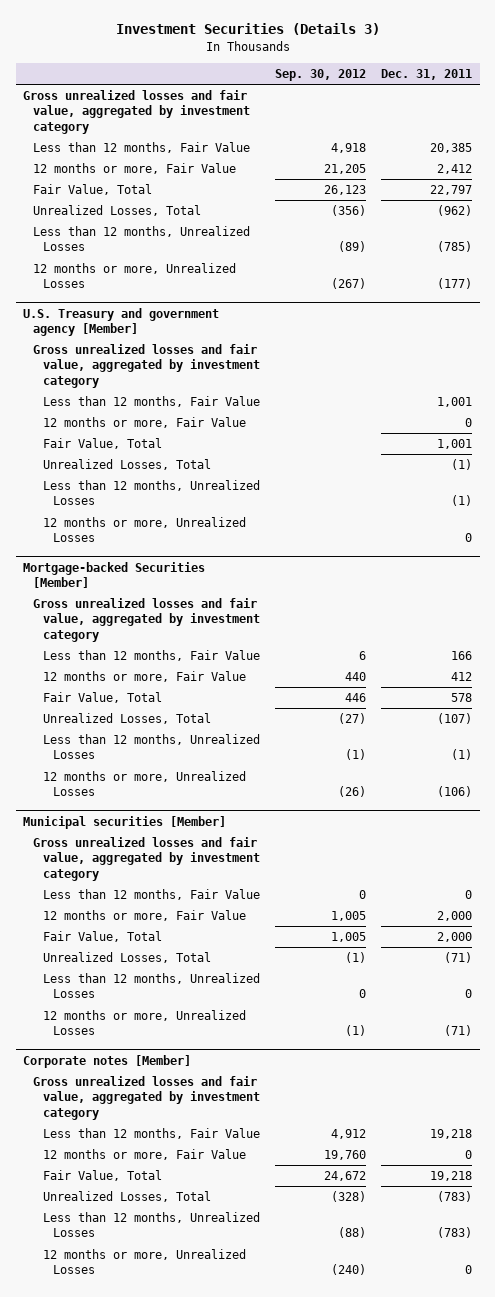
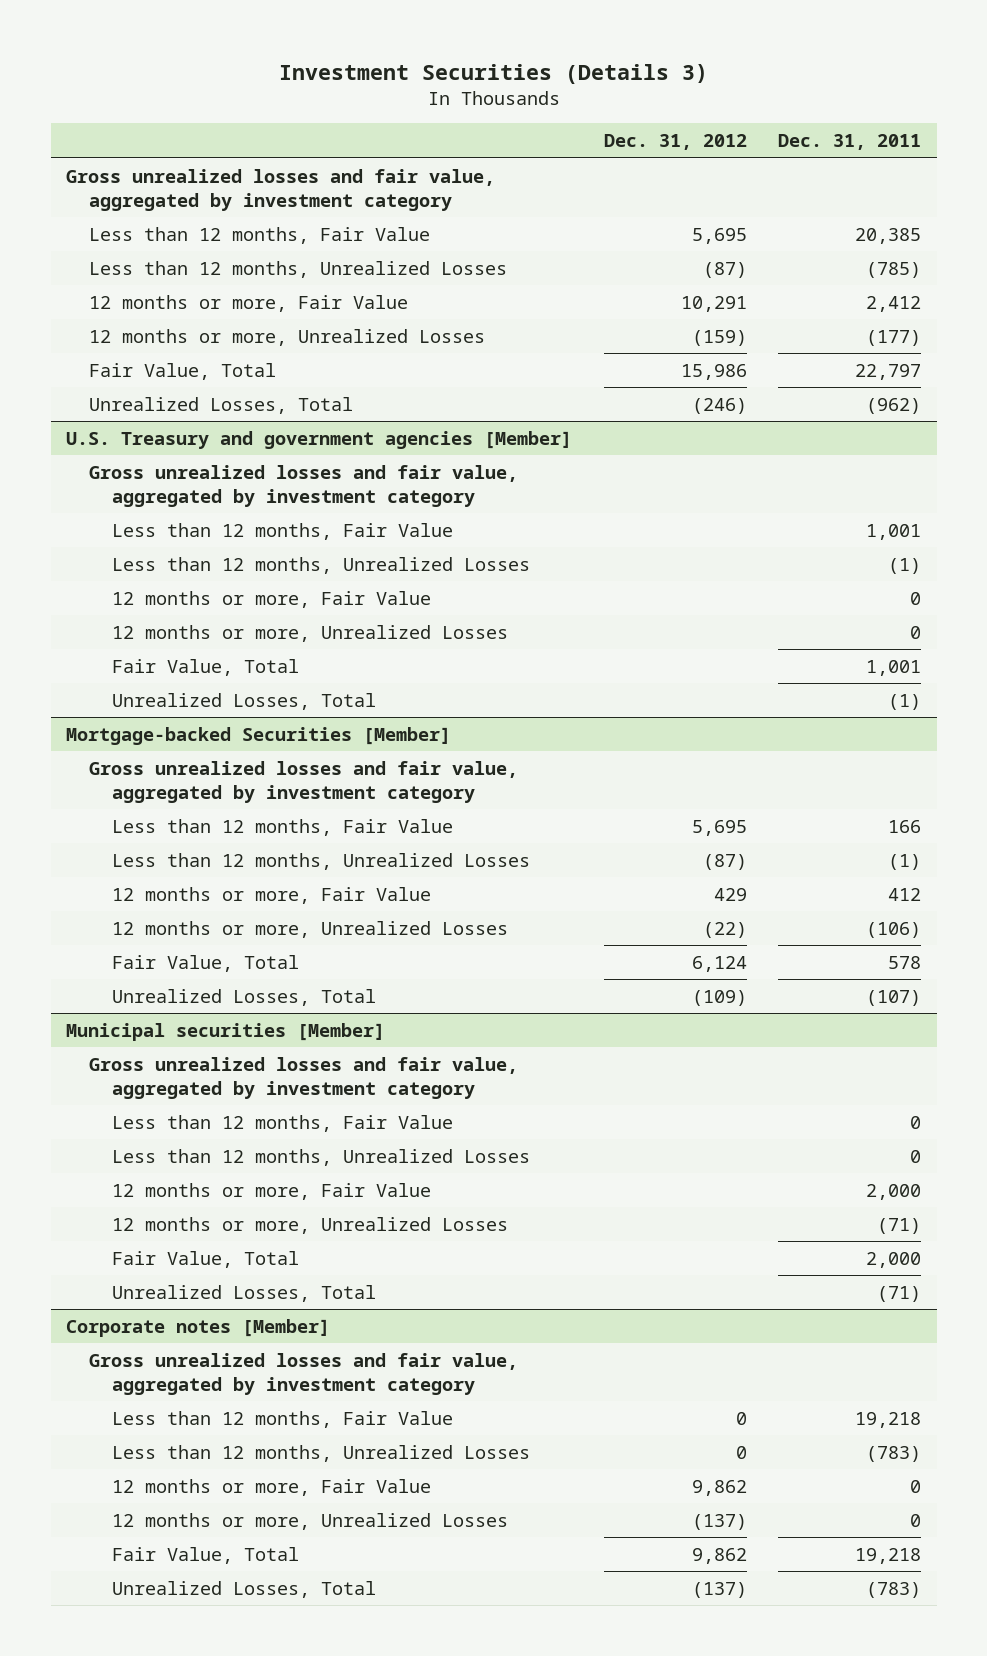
- | Sep. 30, 2012 | Dec. 31, 2011
+ | Dec. 31, 2012 | Dec. 31, 2011
moved up: Less than 12 months, Unrealized Losses | (87) | (785)
moved up: 12 months or more, Unrealized Losses | (159) | (177)
- U.S. Treasury and government agency [Member]
+ U.S. Treasury and government agencies [Member]
+ Less than 12 months, Unrealized Losses | | (1)
+ 12 months or more, Unrealized Losses | | 0
- Less than 12 months, Unrealized Losses | | (1)
- 12 months or more, Unrealized Losses | | 0
@ Mortgage-backed Securities [Member]
moved up: Less than 12 months, Unrealized Losses | (87) | (1)
moved up: 12 months or more, Unrealized Losses | (22) | (106)
@ Municipal securities [Member]
moved up: Less than 12 months, Unrealized Losses | | 0
moved up: 12 months or more, Unrealized Losses | | (71)
@ Corporate notes [Member]
moved up: Less than 12 months, Unrealized Losses | 0 | (783)
moved up: 12 months or more, Unrealized Losses | (137) | 0

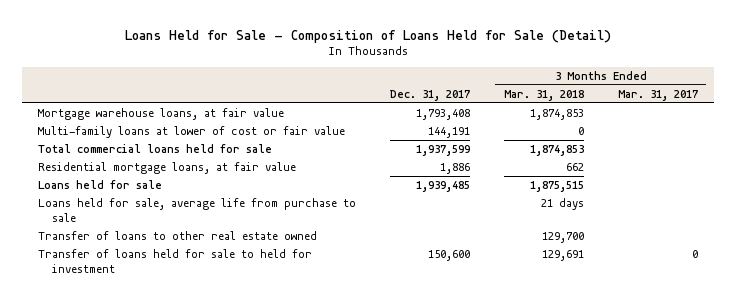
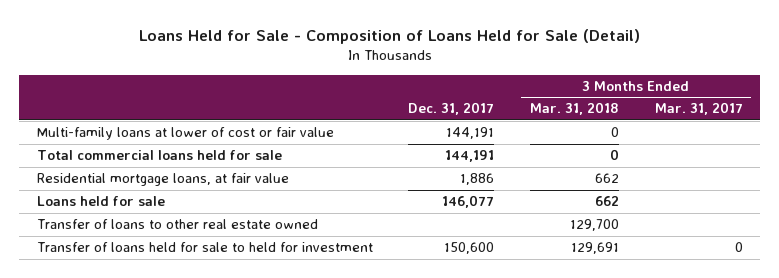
- Mortgage warehouse loans, at fair value | 1,793,408 | 1,874,853 |
- Total commercial loans held for sale | 1,937,599 | 1,874,853 |
+ Total commercial loans held for sale | 144,191 | 0 |
- Loans held for sale | 1,939,485 | 1,875,515 |
- Loans held for sale, average life from purchase to sale | | 21 days |
+ Loans held for sale | 146,077 | 662 |

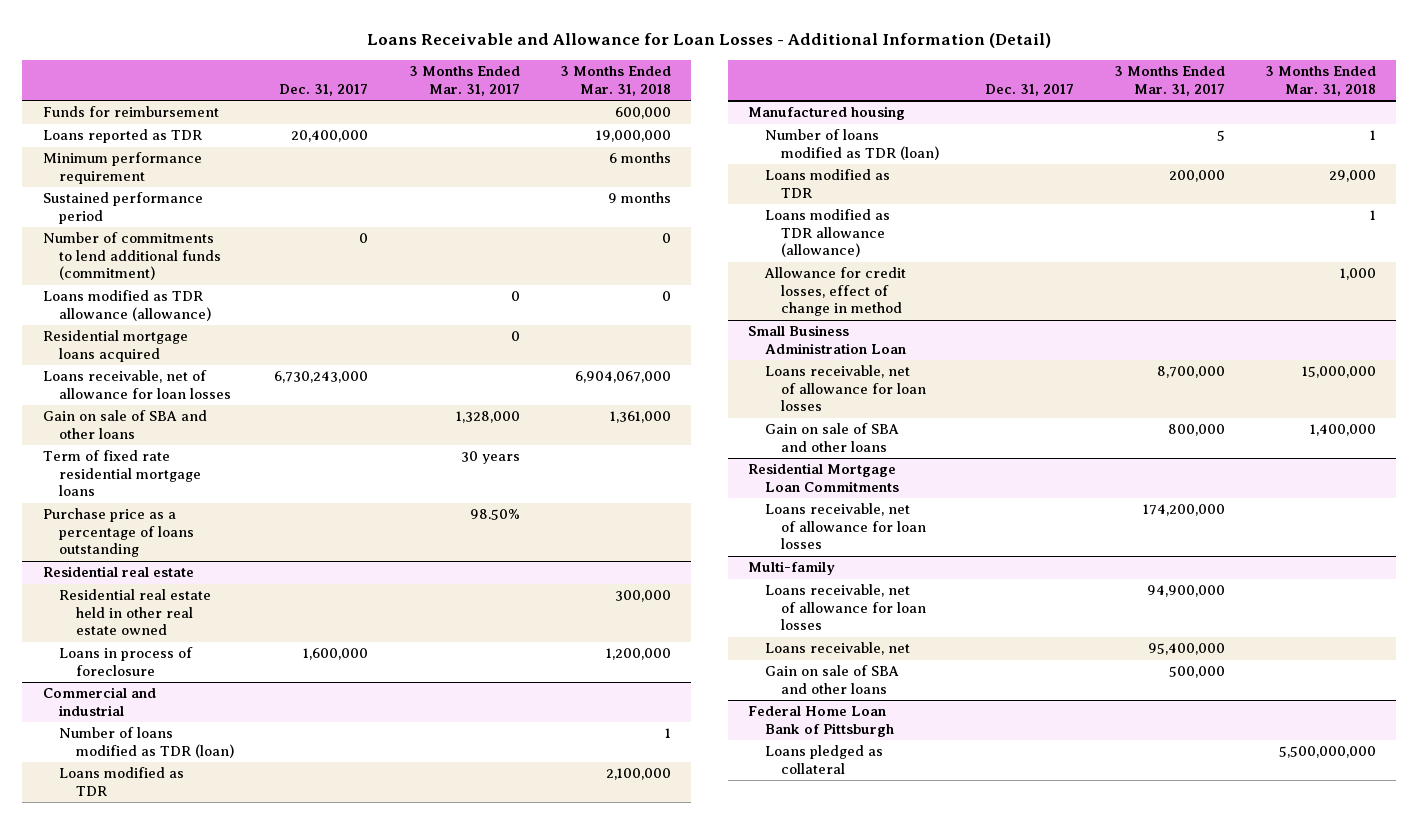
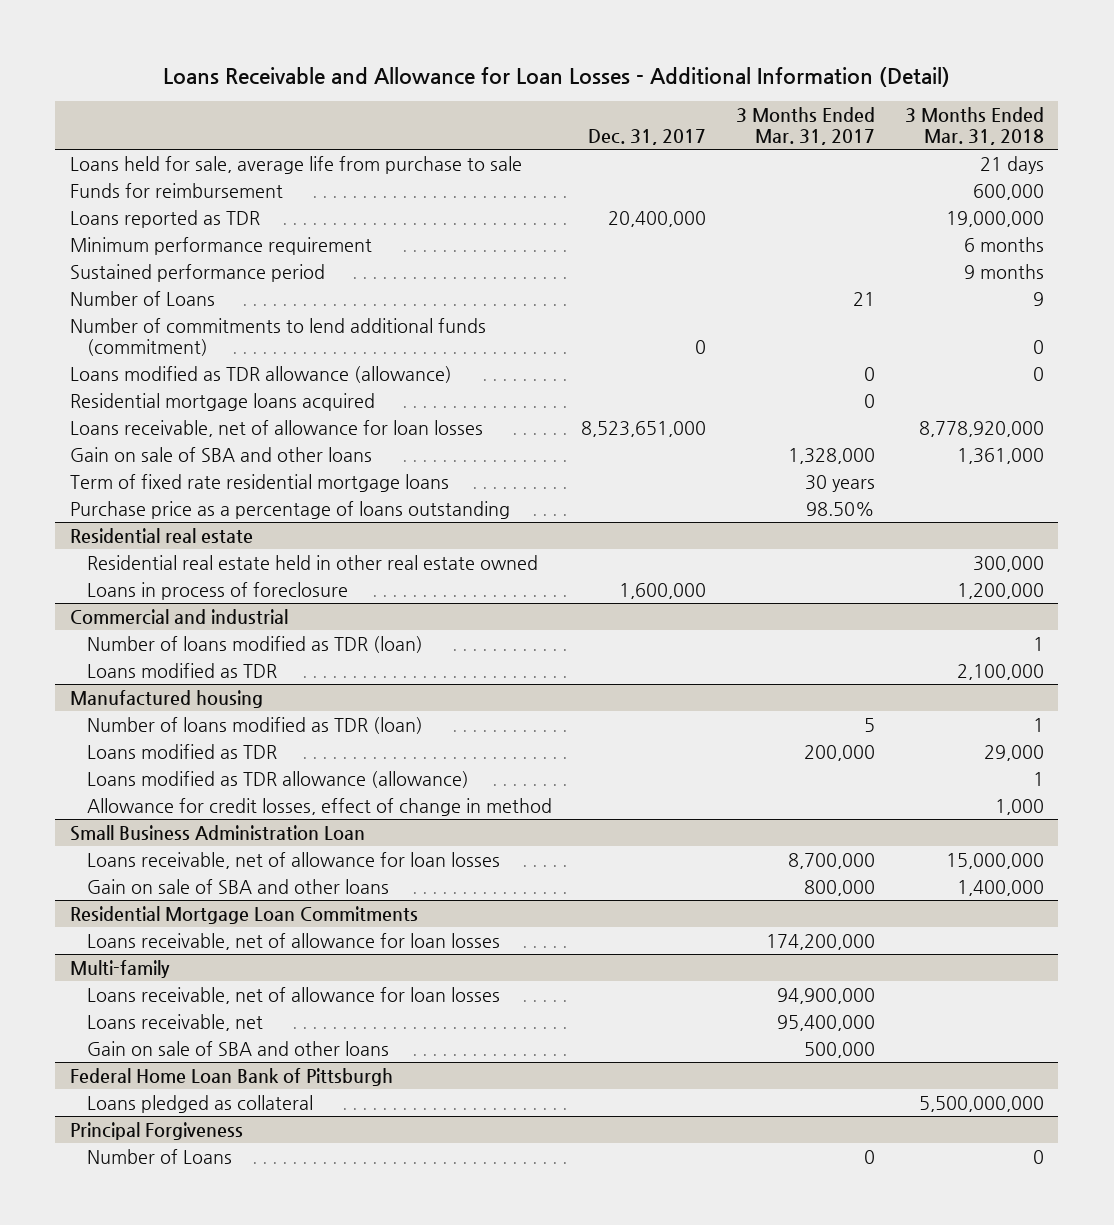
+ Loans held for sale, average life from purchase to sale | | | 21 days
+ Number of Loans | | 21 | 9
- Loans receivable, net of allowance for loan losses | 6,730,243,000 | | 6,904,067,000
+ Loans receivable, net of allowance for loan losses | 8,523,651,000 | | 8,778,920,000
+ Principal Forgiveness
+ Number of Loans | | 0 | 0

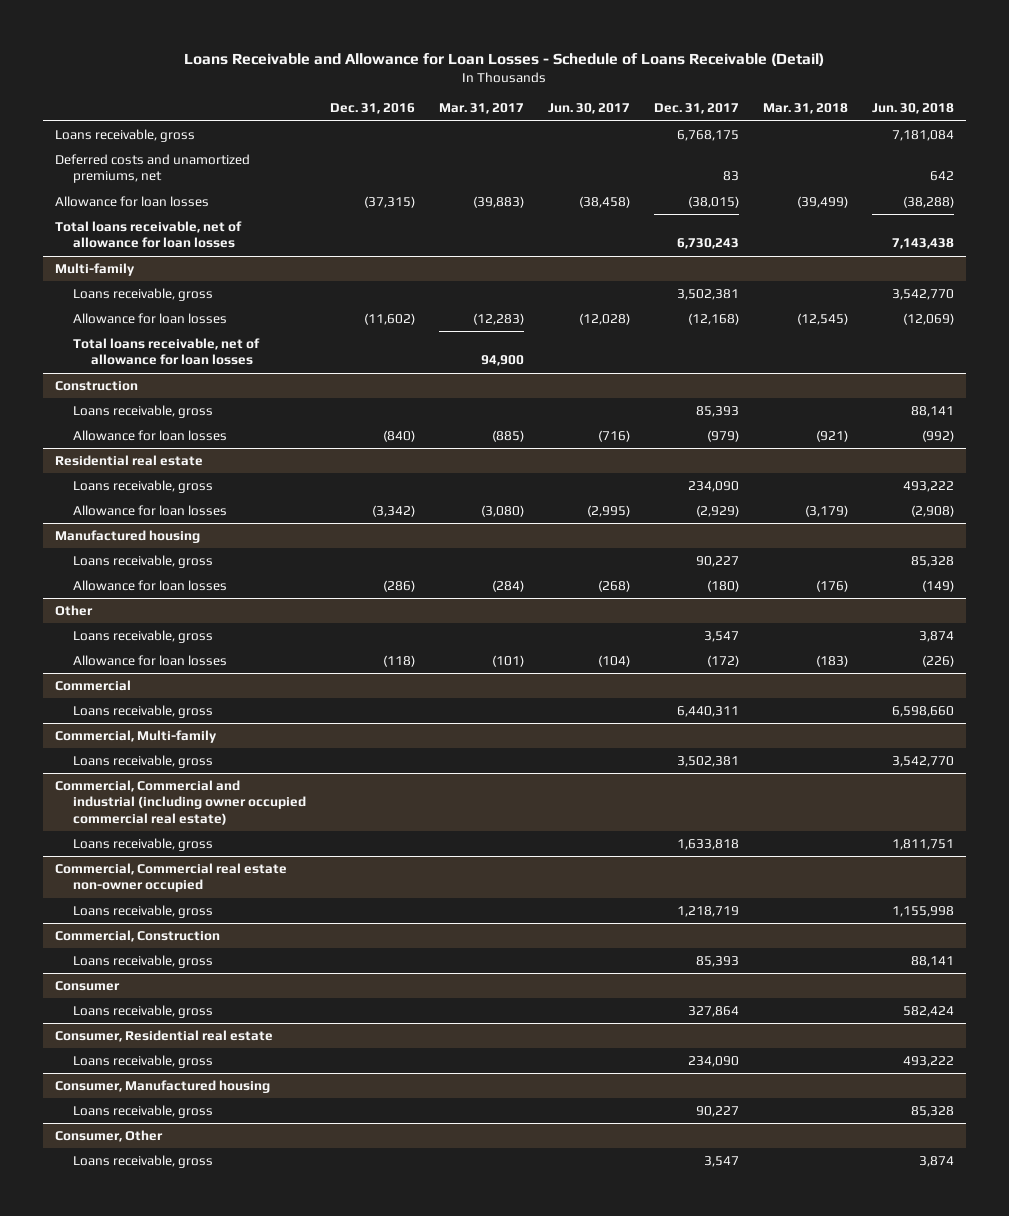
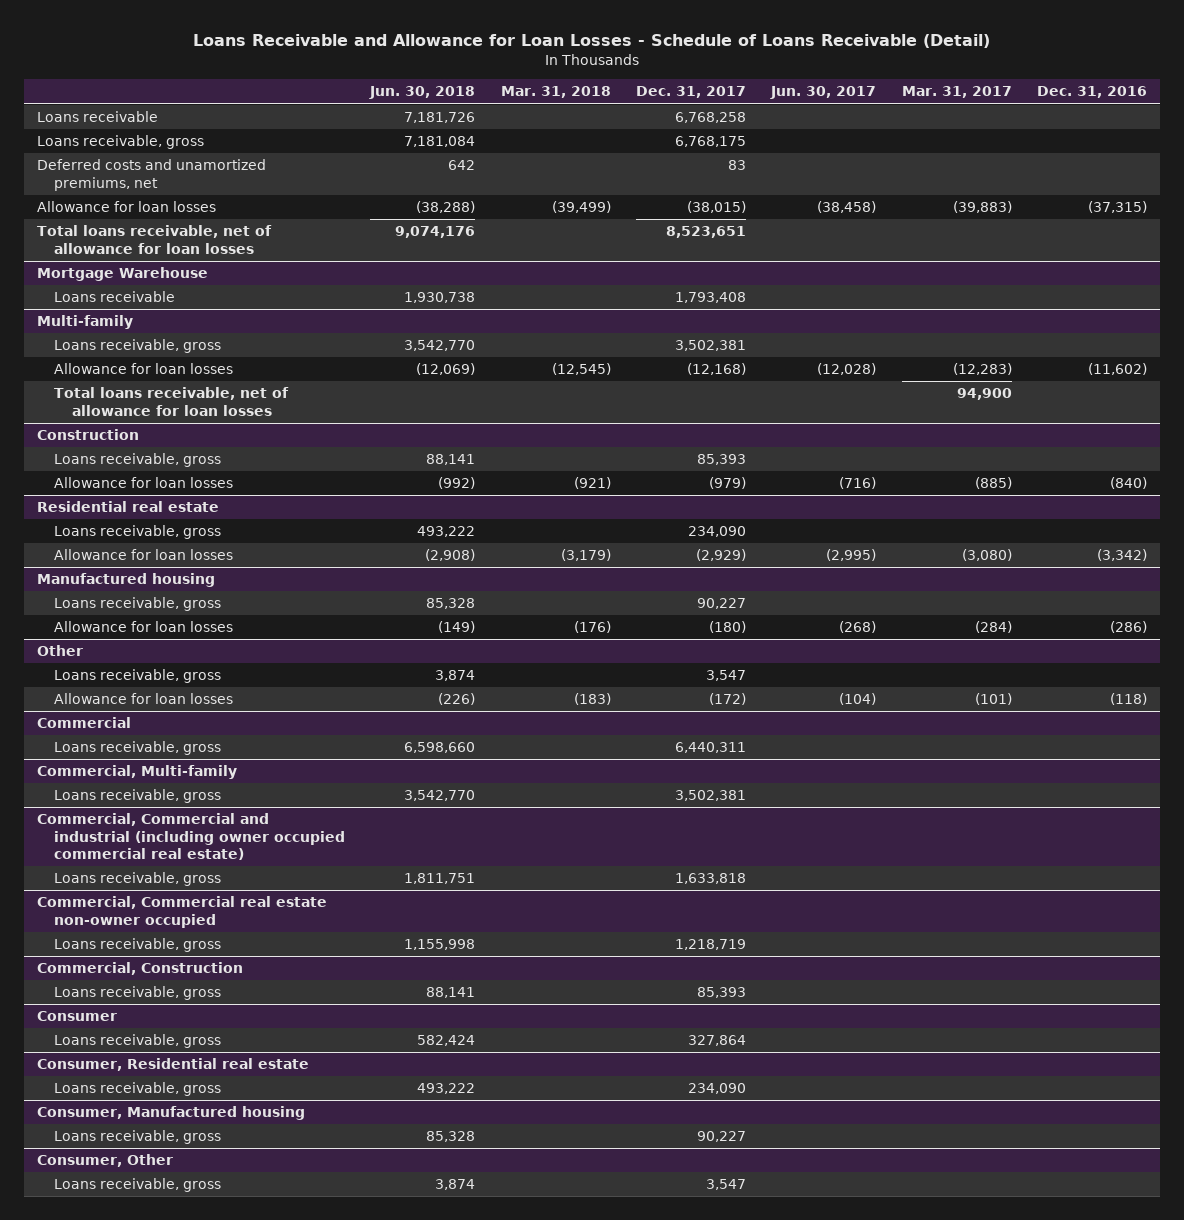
- | Dec. 31, 2016 | Mar. 31, 2017 | Jun. 30, 2017 | Dec. 31, 2017 | Mar. 31, 2018 | Jun. 30, 2018
+ | Jun. 30, 2018 | Mar. 31, 2018 | Dec. 31, 2017 | Jun. 30, 2017 | Mar. 31, 2017 | Dec. 31, 2016
+ Loans receivable | 7,181,726 | | 6,768,258 | | |
- Total loans receivable, net of allowance for loan losses | | | | 6,730,243 | | 7,143,438
+ Total loans receivable, net of allowance for loan losses | 9,074,176 | | 8,523,651 | | |
+ Mortgage Warehouse
+ Loans receivable | 1,930,738 | | 1,793,408 | | |

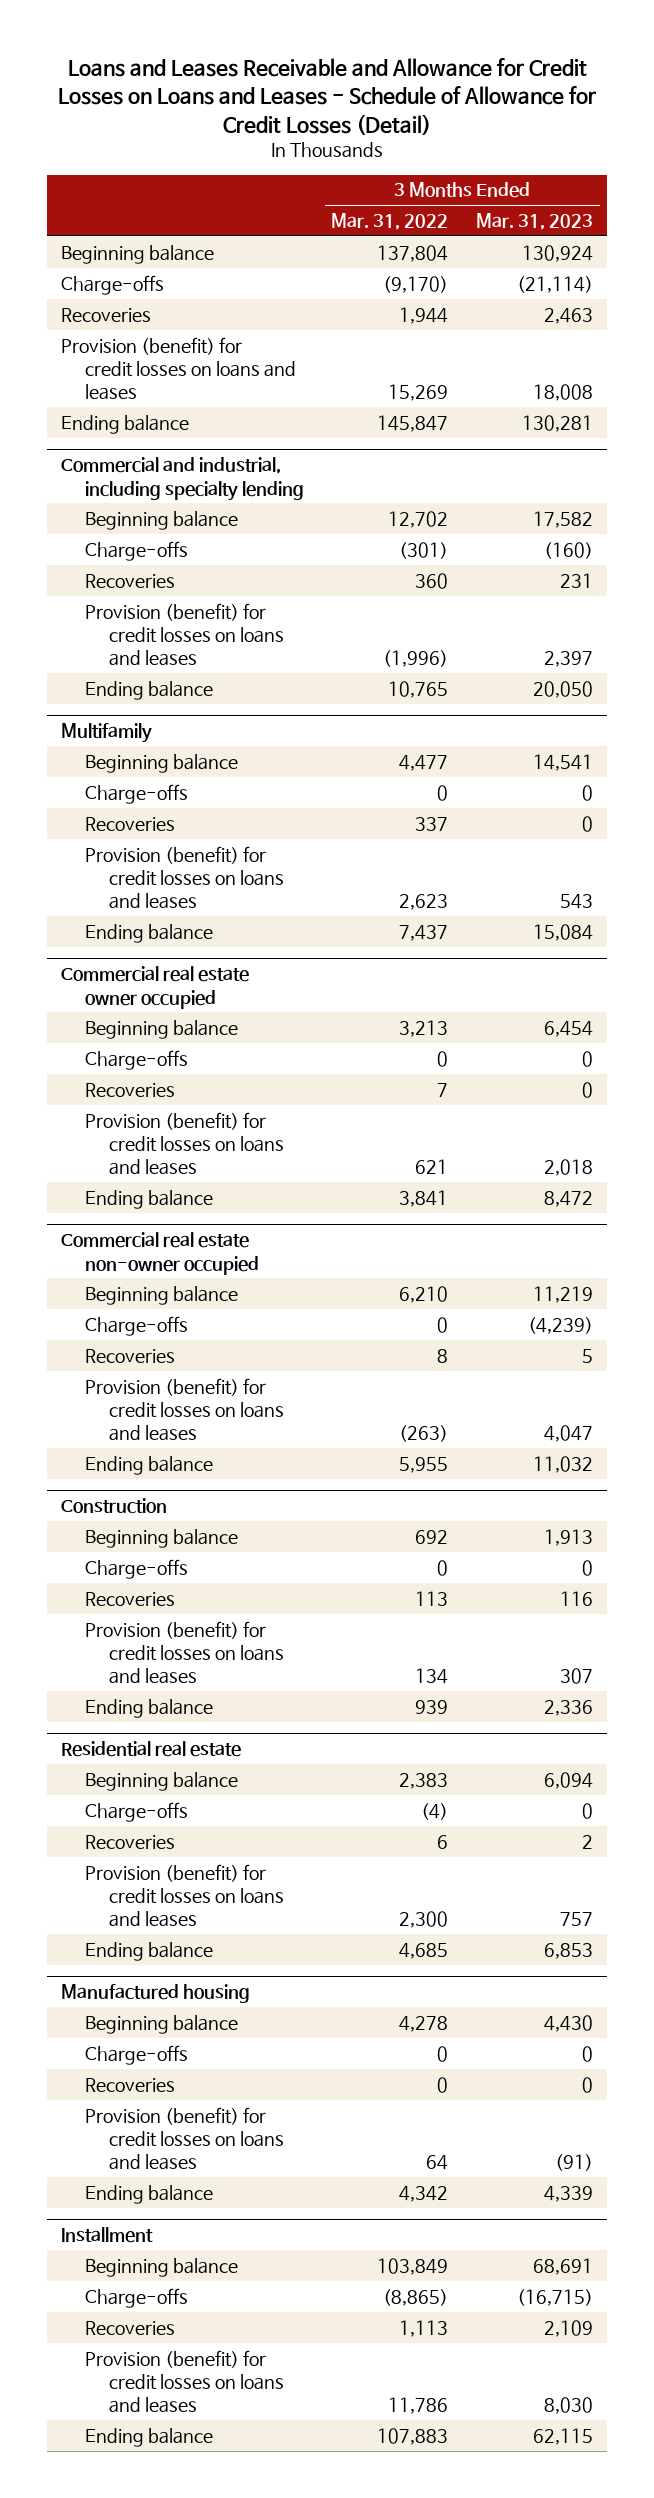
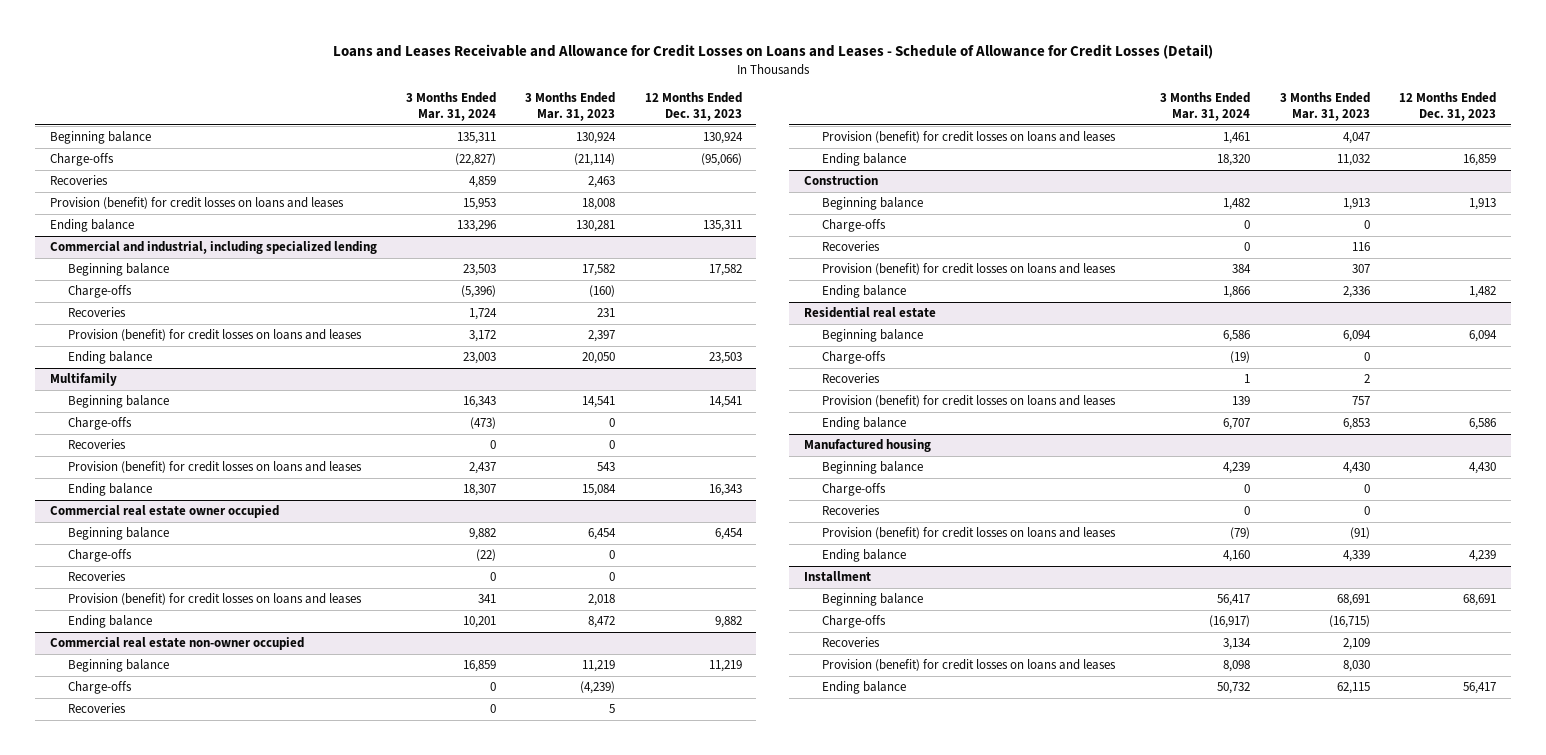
- | 3 Months Ended Mar. 31, 2022 | 3 Months Ended Mar. 31, 2023
+ | 3 Months Ended Mar. 31, 2024 | 3 Months Ended Mar. 31, 2023 | 12 Months Ended Dec. 31, 2023
- Commercial and industrial, including specialty lending
+ Commercial and industrial, including specialized lending

